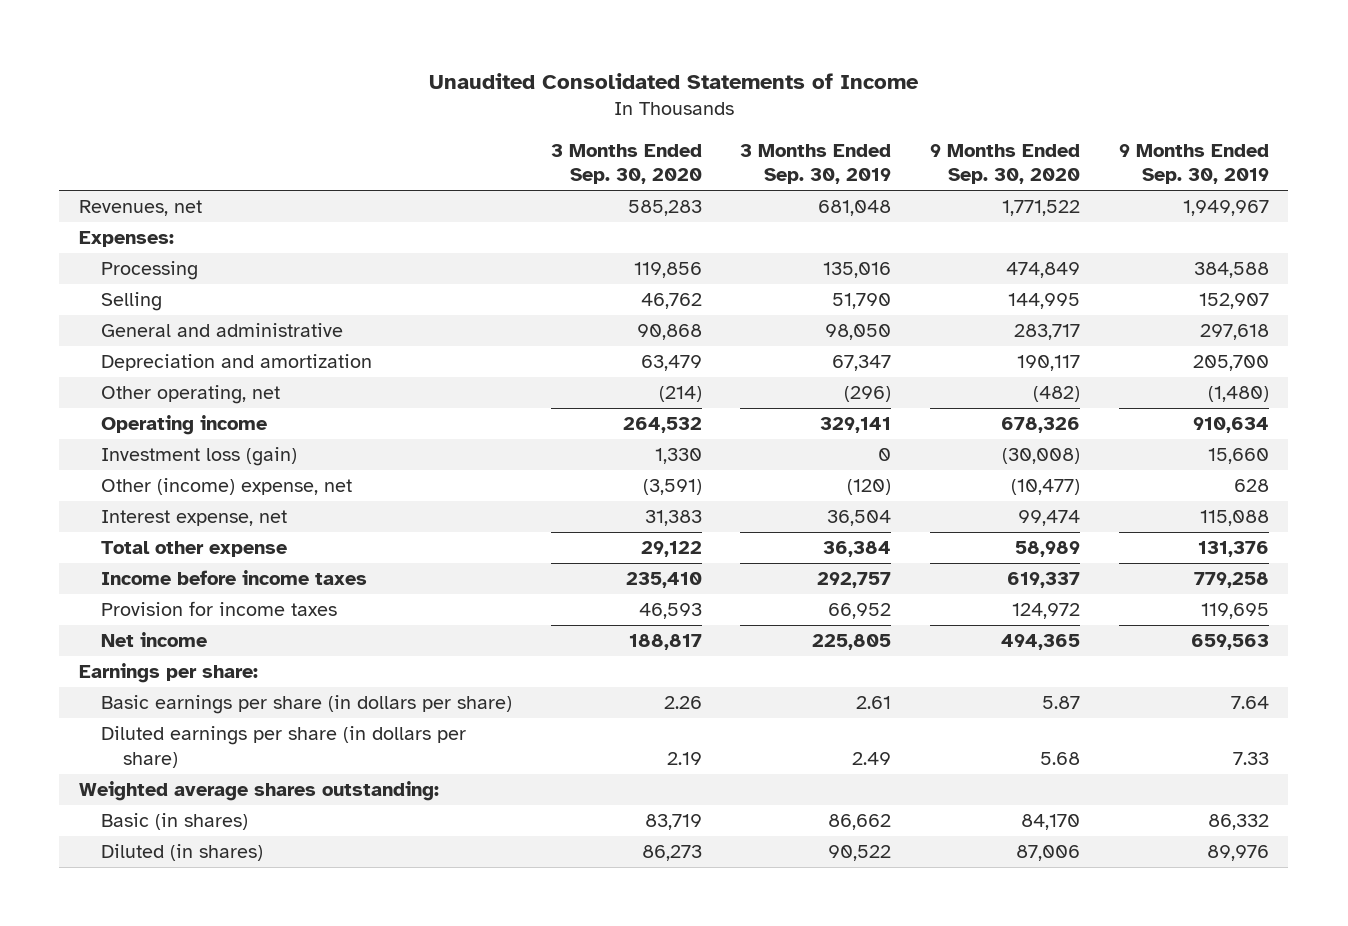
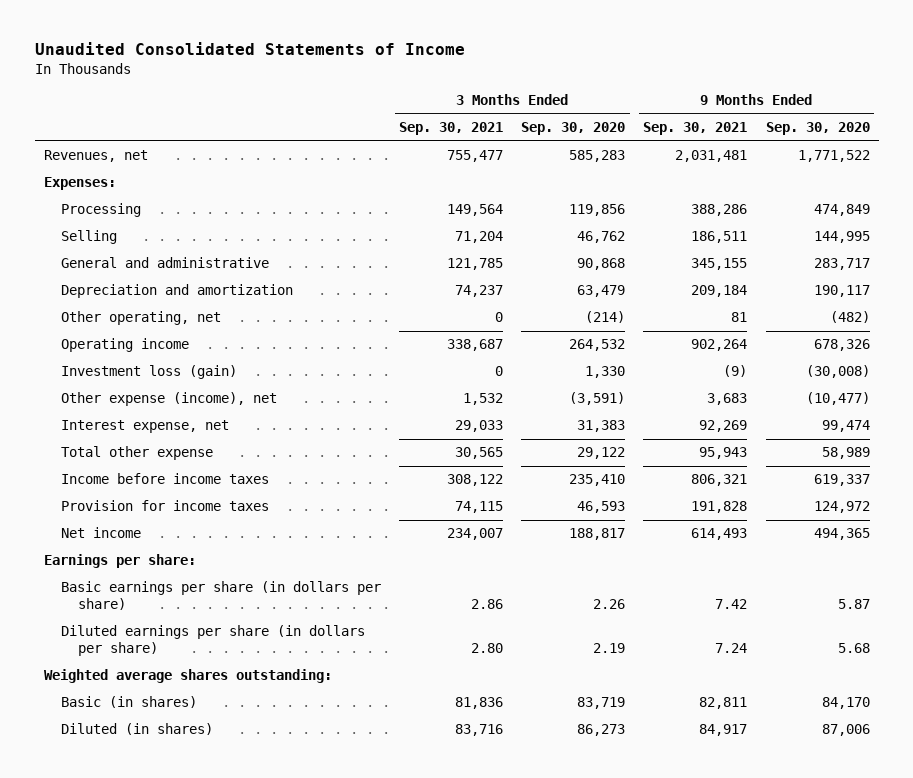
- | 3 Months Ended Sep. 30, 2020 | 3 Months Ended Sep. 30, 2019 | 9 Months Ended Sep. 30, 2020 | 9 Months Ended Sep. 30, 2019
+ | 3 Months Ended Sep. 30, 2021 | 3 Months Ended Sep. 30, 2020 | 9 Months Ended Sep. 30, 2021 | 9 Months Ended Sep. 30, 2020
- Other (income) expense, net | (3,591) | (120) | (10,477) | 628
+ Other expense (income), net | 1,532 | (3,591) | 3,683 | (10,477)

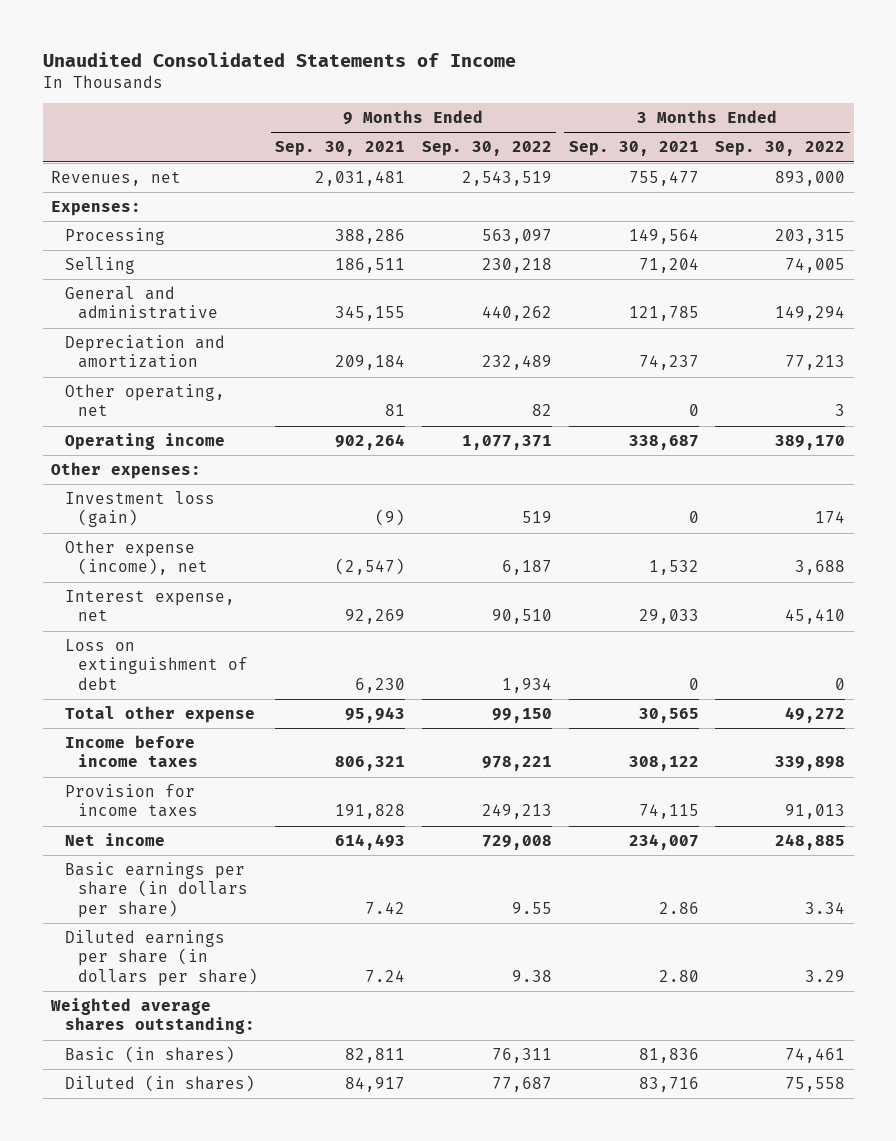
- | 3 Months Ended Sep. 30, 2021 | 3 Months Ended Sep. 30, 2020 | 9 Months Ended Sep. 30, 2021 | 9 Months Ended Sep. 30, 2020
+ | 9 Months Ended Sep. 30, 2021 | 9 Months Ended Sep. 30, 2022 | 3 Months Ended Sep. 30, 2021 | 3 Months Ended Sep. 30, 2022
+ Other expenses:
- Other expense (income), net | 1,532 | (3,591) | 3,683 | (10,477)
+ Other expense (income), net | (2,547) | 6,187 | 1,532 | 3,688
+ Loss on extinguishment of debt | 6,230 | 1,934 | 0 | 0
- Earnings per share:

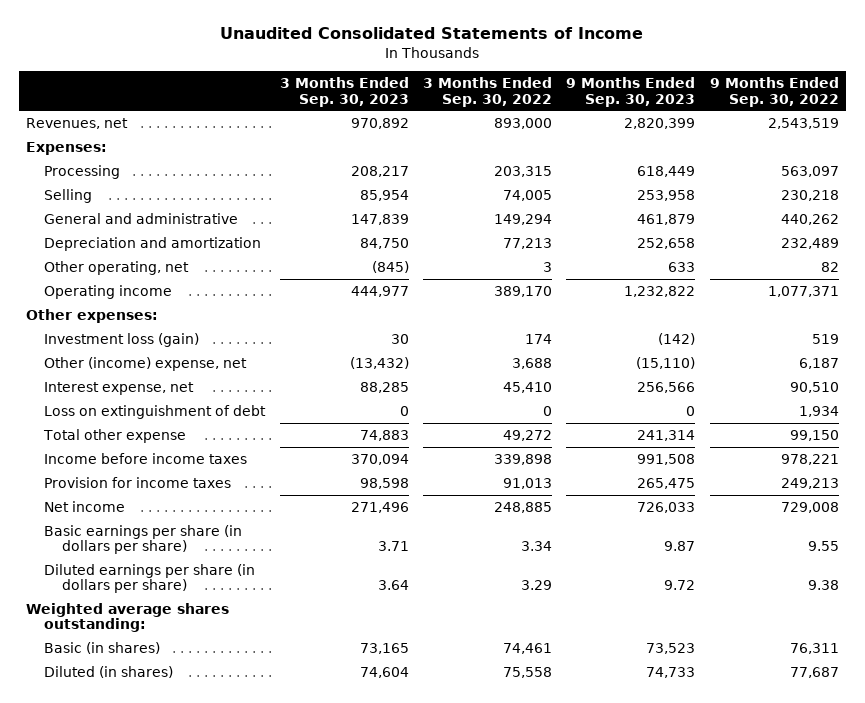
- | 9 Months Ended Sep. 30, 2021 | 9 Months Ended Sep. 30, 2022 | 3 Months Ended Sep. 30, 2021 | 3 Months Ended Sep. 30, 2022
+ | 3 Months Ended Sep. 30, 2023 | 3 Months Ended Sep. 30, 2022 | 9 Months Ended Sep. 30, 2023 | 9 Months Ended Sep. 30, 2022
- Other expense (income), net | (2,547) | 6,187 | 1,532 | 3,688
+ Other (income) expense, net | (13,432) | 3,688 | (15,110) | 6,187

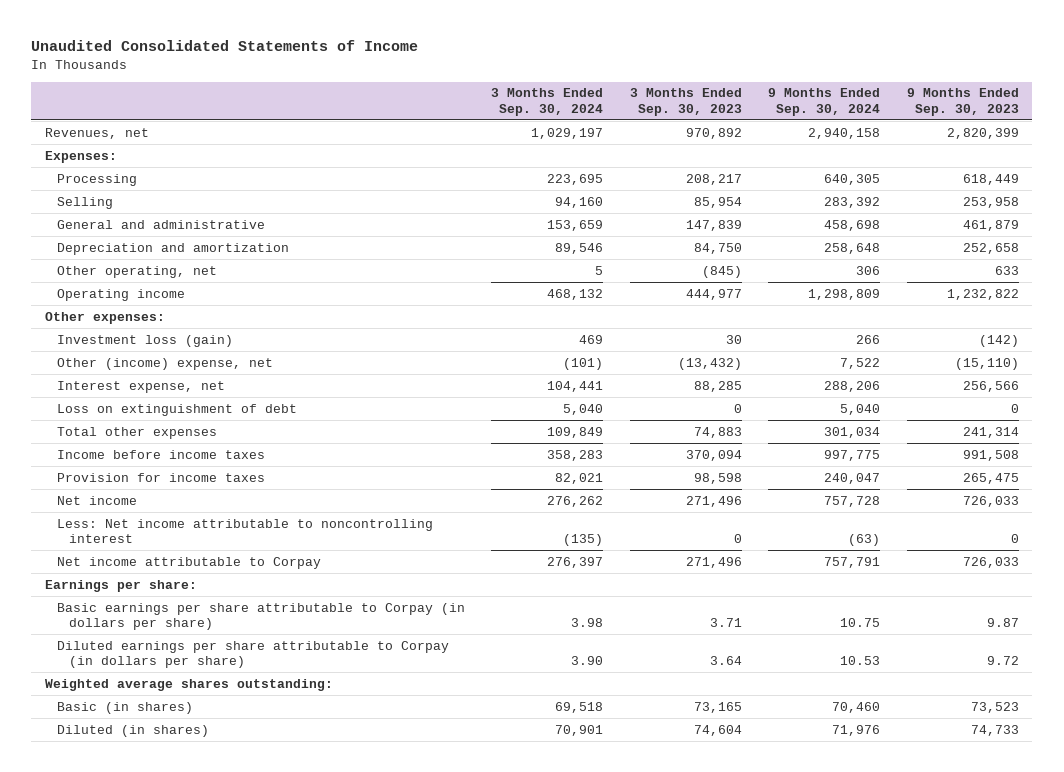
- | 3 Months Ended Sep. 30, 2023 | 3 Months Ended Sep. 30, 2022 | 9 Months Ended Sep. 30, 2023 | 9 Months Ended Sep. 30, 2022
+ | 3 Months Ended Sep. 30, 2024 | 3 Months Ended Sep. 30, 2023 | 9 Months Ended Sep. 30, 2024 | 9 Months Ended Sep. 30, 2023
- Total other expense | 74,883 | 49,272 | 241,314 | 99,150
+ Total other expenses | 109,849 | 74,883 | 301,034 | 241,314
- Basic earnings per share (in dollars per share) | 3.71 | 3.34 | 9.87 | 9.55
- Diluted earnings per share (in dollars per share) | 3.64 | 3.29 | 9.72 | 9.38
+ Less: Net income attributable to noncontrolling interest | (135) | 0 | (63) | 0
+ Net income attributable to Corpay | 276,397 | 271,496 | 757,791 | 726,033
+ Earnings per share:
+ Basic earnings per share attributable to Corpay (in dollars per share) | 3.98 | 3.71 | 10.75 | 9.87
+ Diluted earnings per share attributable to Corpay (in dollars per share) | 3.90 | 3.64 | 10.53 | 9.72

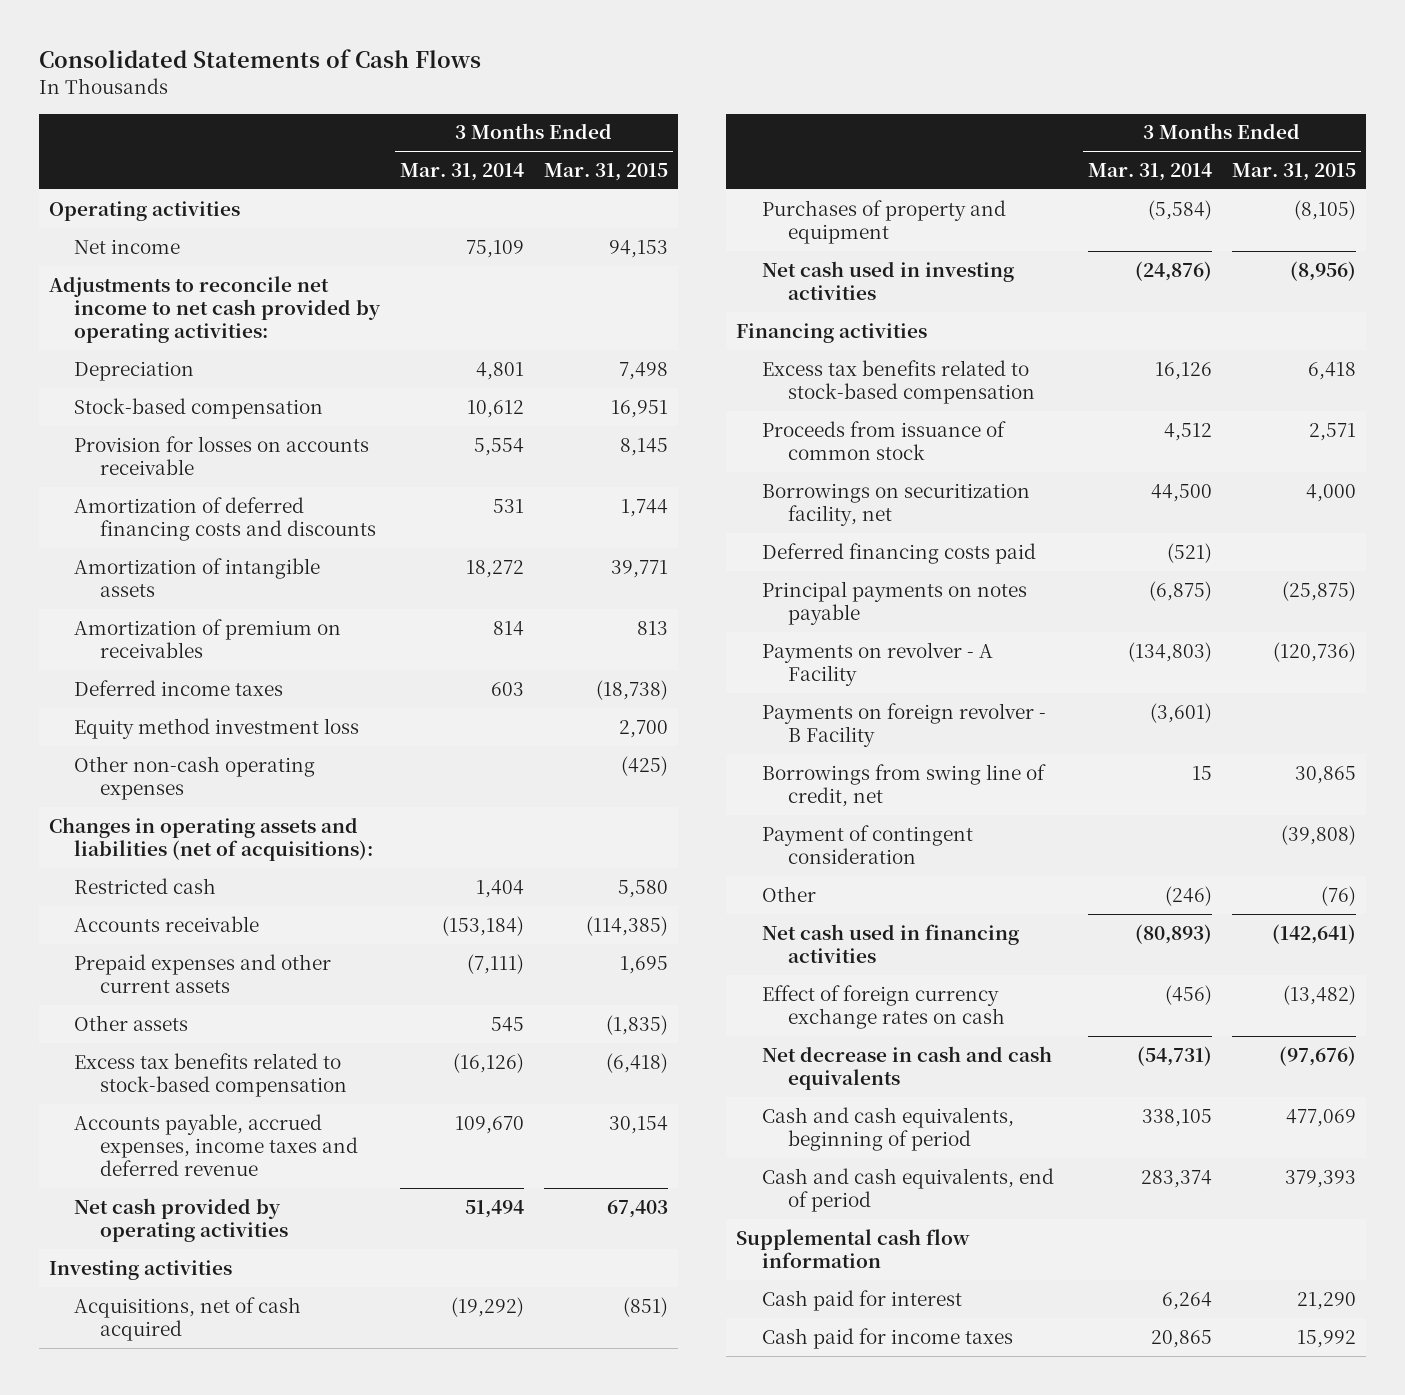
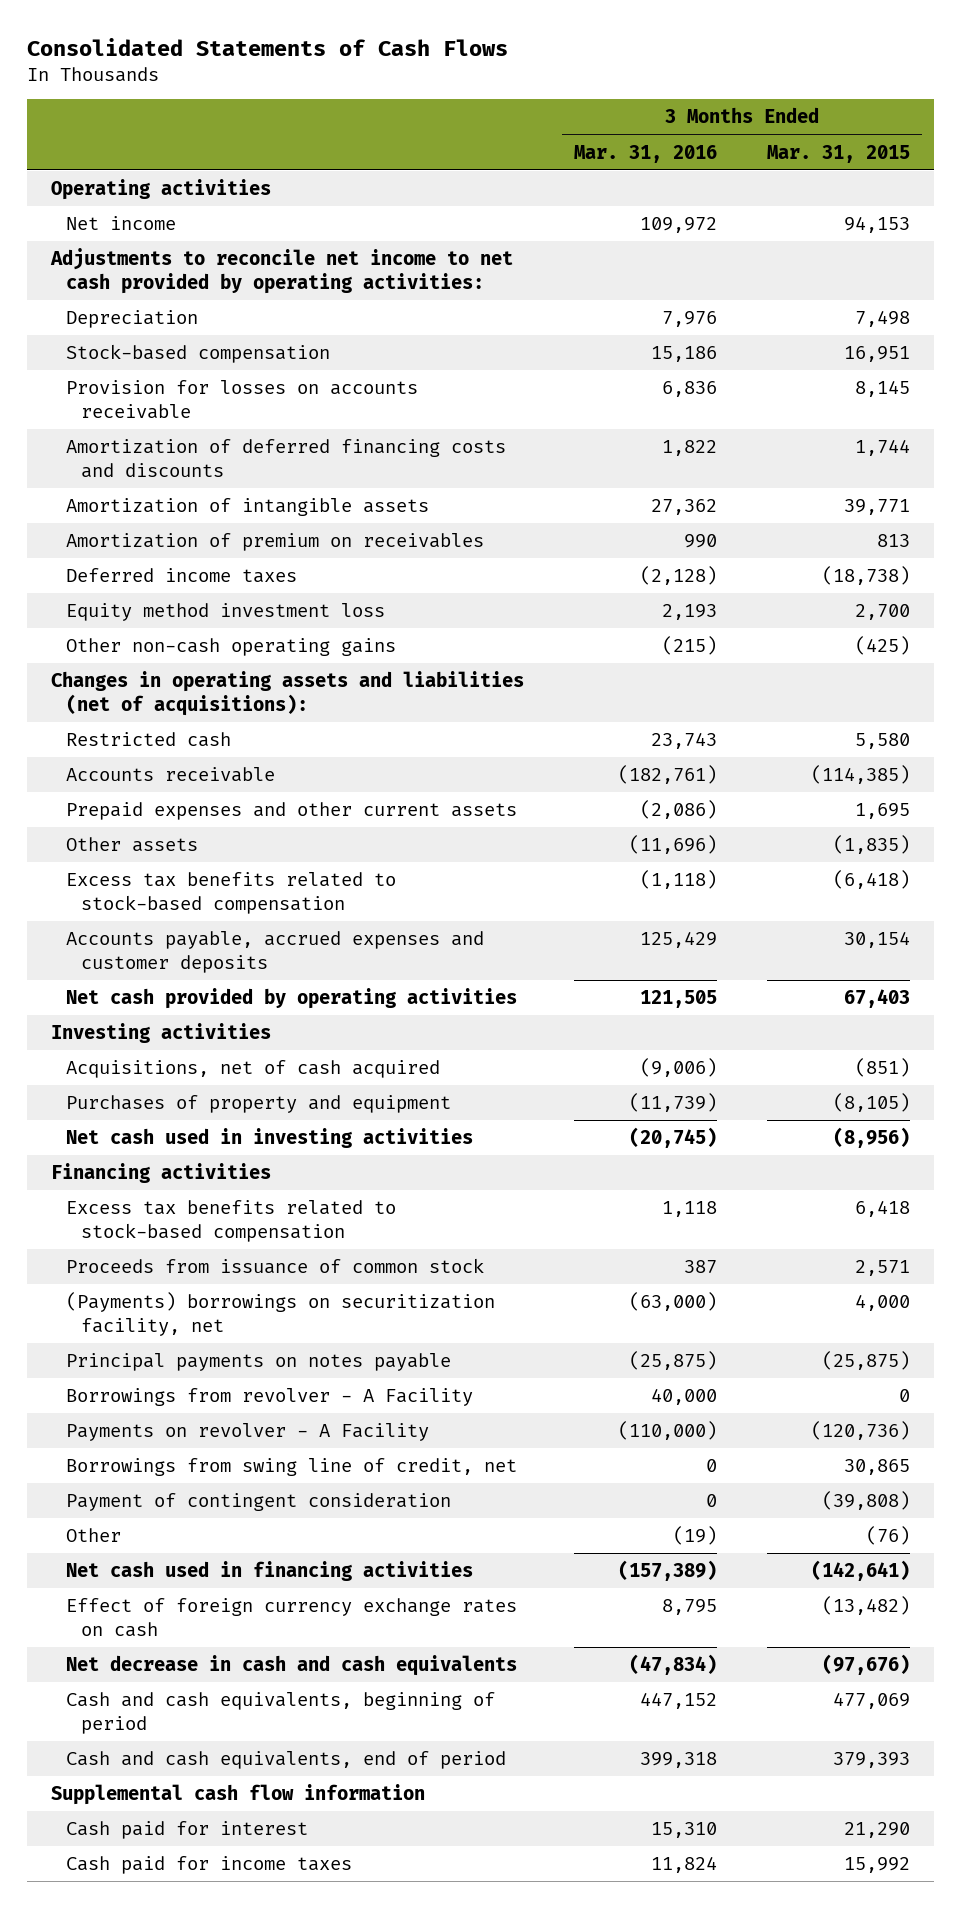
- | 3 Months Ended Mar. 31, 2014 | 3 Months Ended Mar. 31, 2015
+ | 3 Months Ended Mar. 31, 2016 | 3 Months Ended Mar. 31, 2015
- Other non-cash operating expenses | | (425)
+ Other non-cash operating gains | (215) | (425)
- Accounts payable, accrued expenses, income taxes and deferred revenue | 109,670 | 30,154
+ Accounts payable, accrued expenses and customer deposits | 125,429 | 30,154
- Borrowings on securitization facility, net | 44,500 | 4,000
- Deferred financing costs paid | (521) |
+ (Payments) borrowings on securitization facility, net | (63,000) | 4,000
+ Borrowings from revolver - A Facility | 40,000 | 0
- Payments on foreign revolver - B Facility | (3,601) |

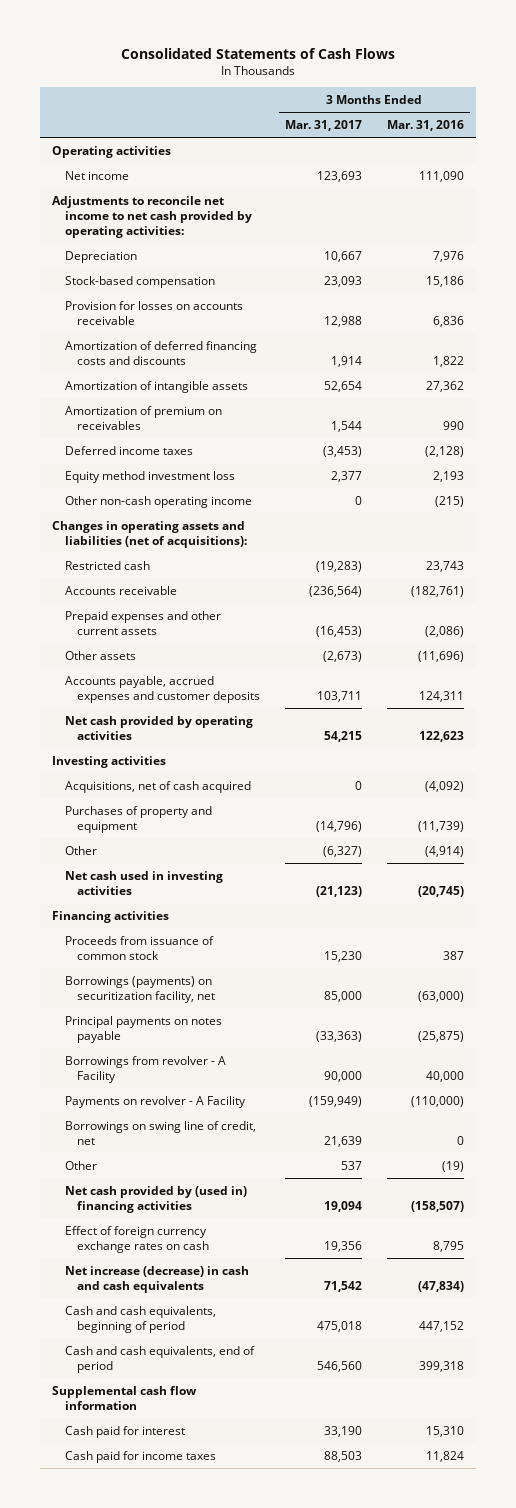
- | 3 Months Ended Mar. 31, 2016 | 3 Months Ended Mar. 31, 2015
+ | 3 Months Ended Mar. 31, 2017 | 3 Months Ended Mar. 31, 2016
- Net income | 109,972 | 94,153
+ Net income | 123,693 | 111,090
- Other non-cash operating gains | (215) | (425)
+ Other non-cash operating income | 0 | (215)
- Excess tax benefits related to stock-based compensation | (1,118) | (6,418)
- Accounts payable, accrued expenses and customer deposits | 125,429 | 30,154
- Net cash provided by operating activities | 121,505 | 67,403
+ Accounts payable, accrued expenses and customer deposits | 103,711 | 124,311
+ Net cash provided by operating activities | 54,215 | 122,623
- Acquisitions, net of cash acquired | (9,006) | (851)
+ Acquisitions, net of cash acquired | 0 | (4,092)
+ Other | (6,327) | (4,914)
- Excess tax benefits related to stock-based compensation | 1,118 | 6,418
- (Payments) borrowings on securitization facility, net | (63,000) | 4,000
+ Borrowings (payments) on securitization facility, net | 85,000 | (63,000)
- Borrowings from swing line of credit, net | 0 | 30,865
- Payment of contingent consideration | 0 | (39,808)
+ Borrowings on swing line of credit, net | 21,639 | 0
- Net cash used in financing activities | (157,389) | (142,641)
+ Net cash provided by (used in) financing activities | 19,094 | (158,507)
- Net decrease in cash and cash equivalents | (47,834) | (97,676)
+ Net increase (decrease) in cash and cash equivalents | 71,542 | (47,834)

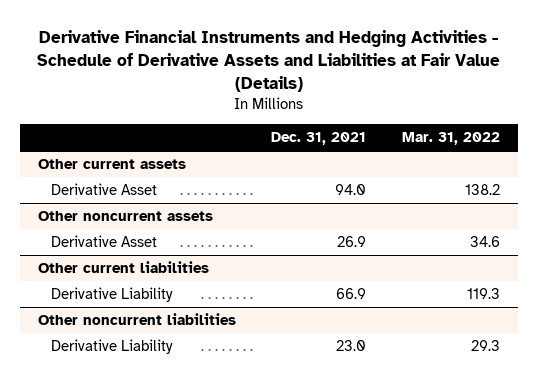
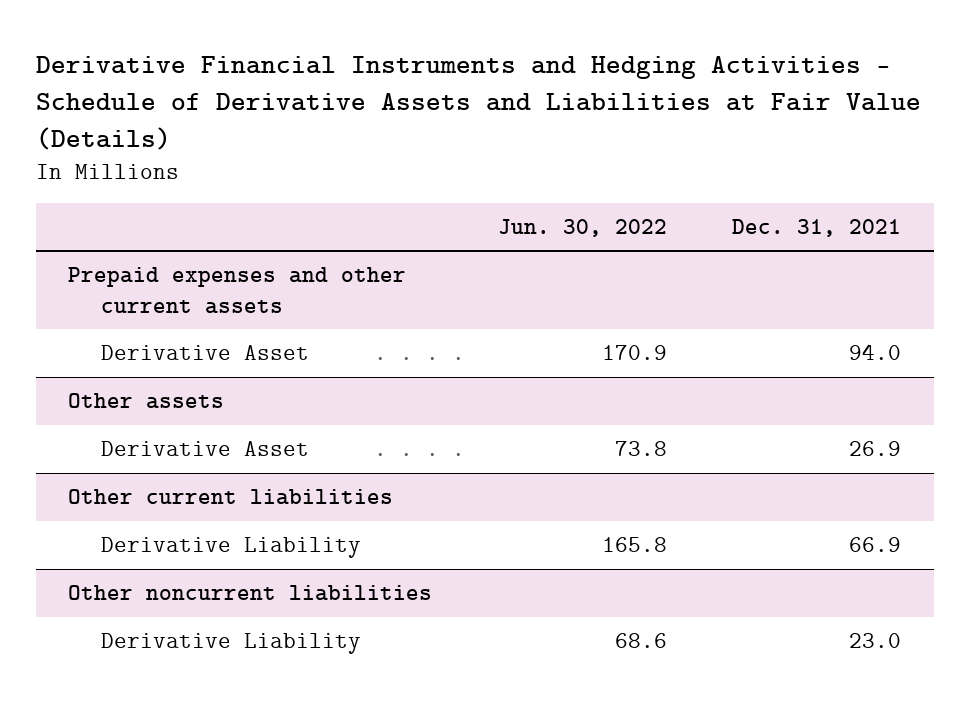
- | Dec. 31, 2021 | Mar. 31, 2022
+ | Jun. 30, 2022 | Dec. 31, 2021
- Other current assets
+ Prepaid expenses and other current assets
- Other noncurrent assets
+ Other assets

